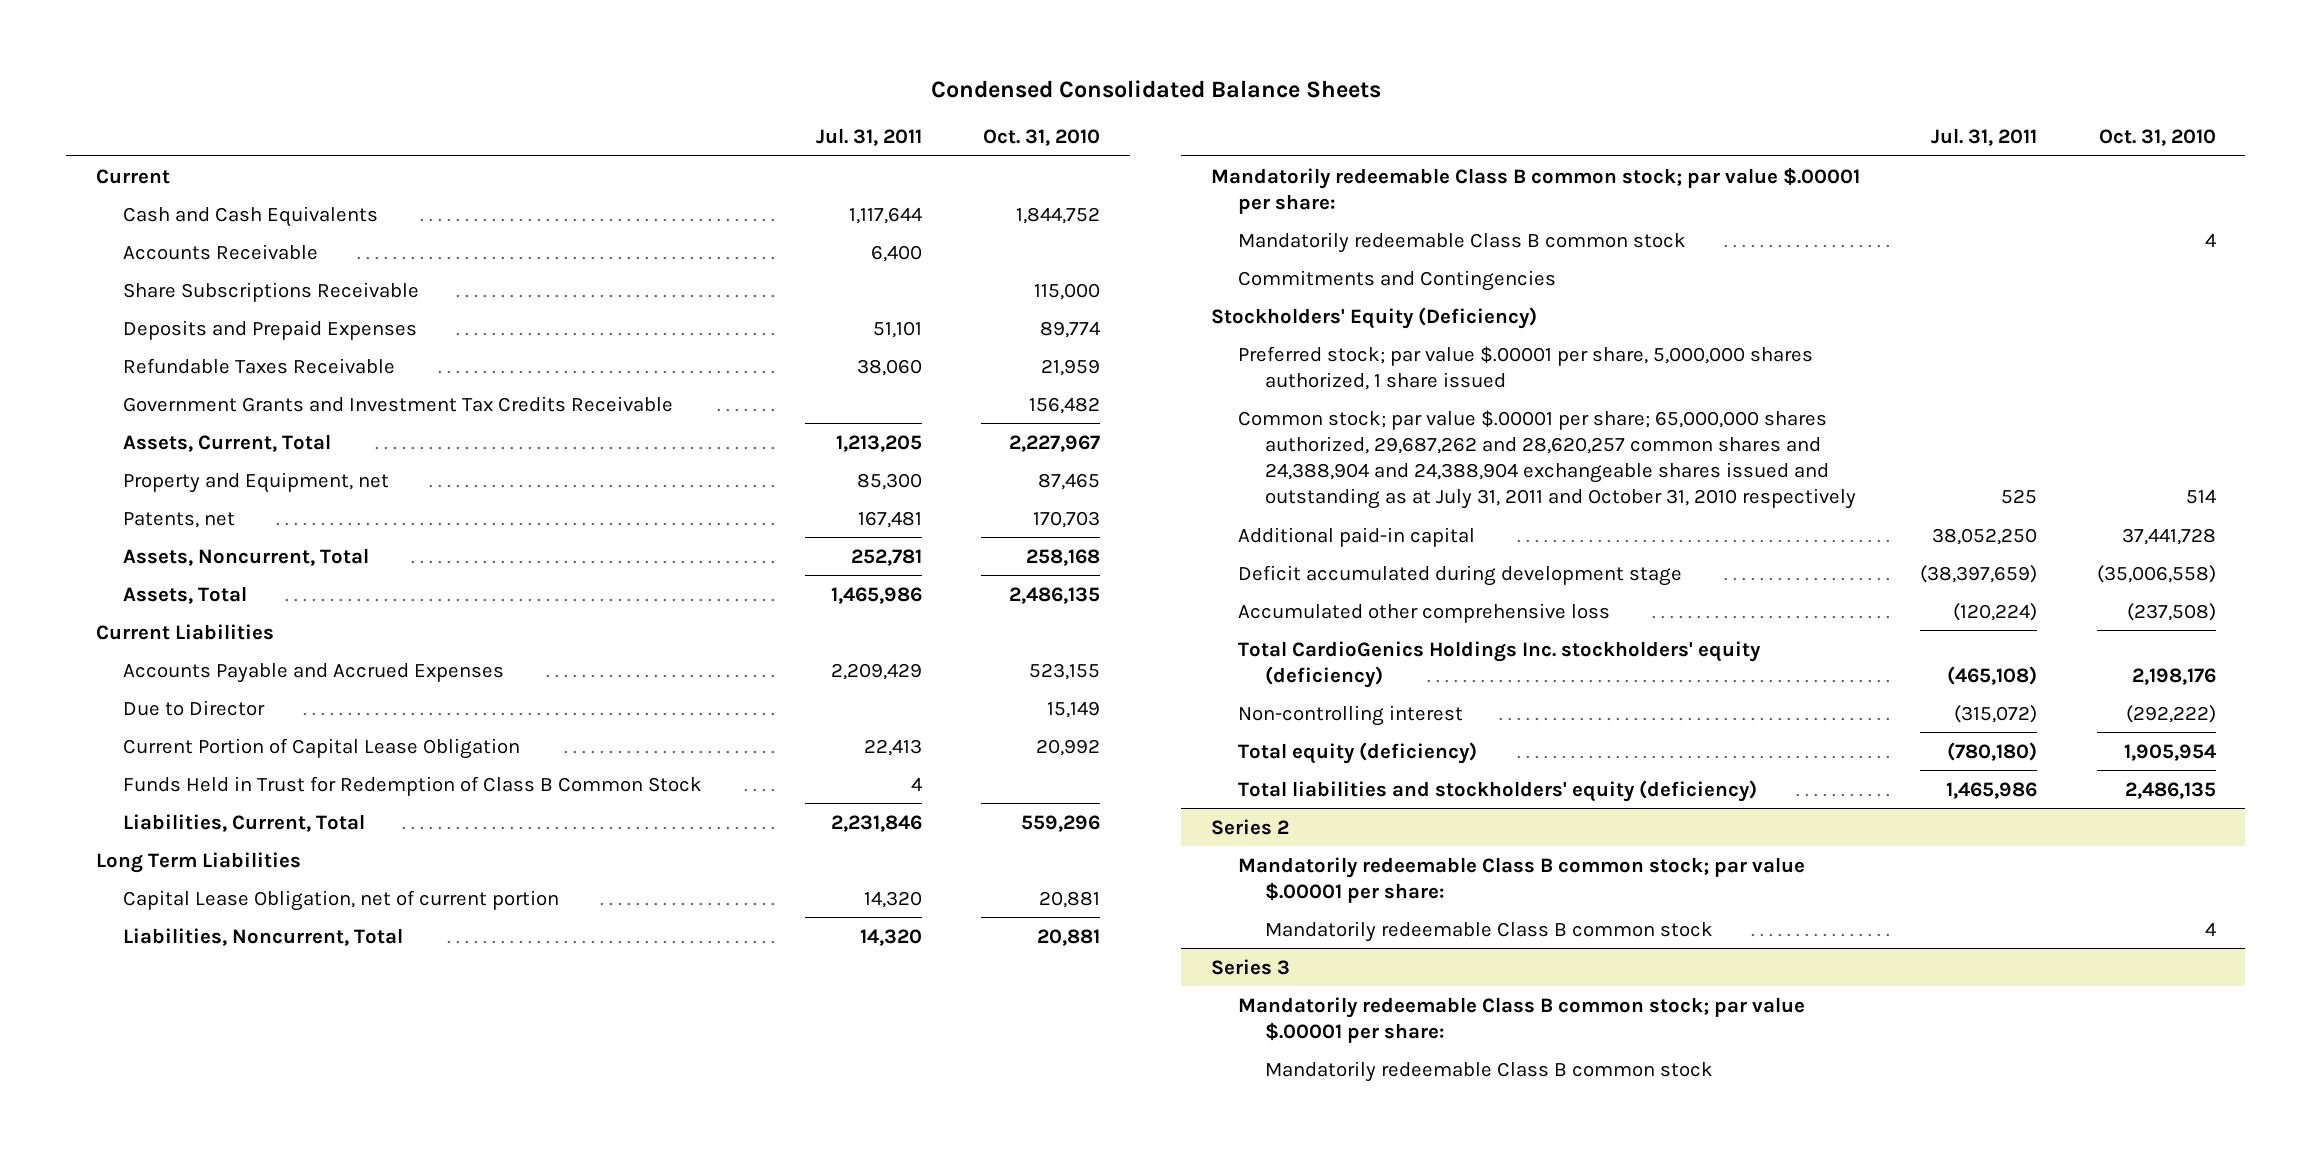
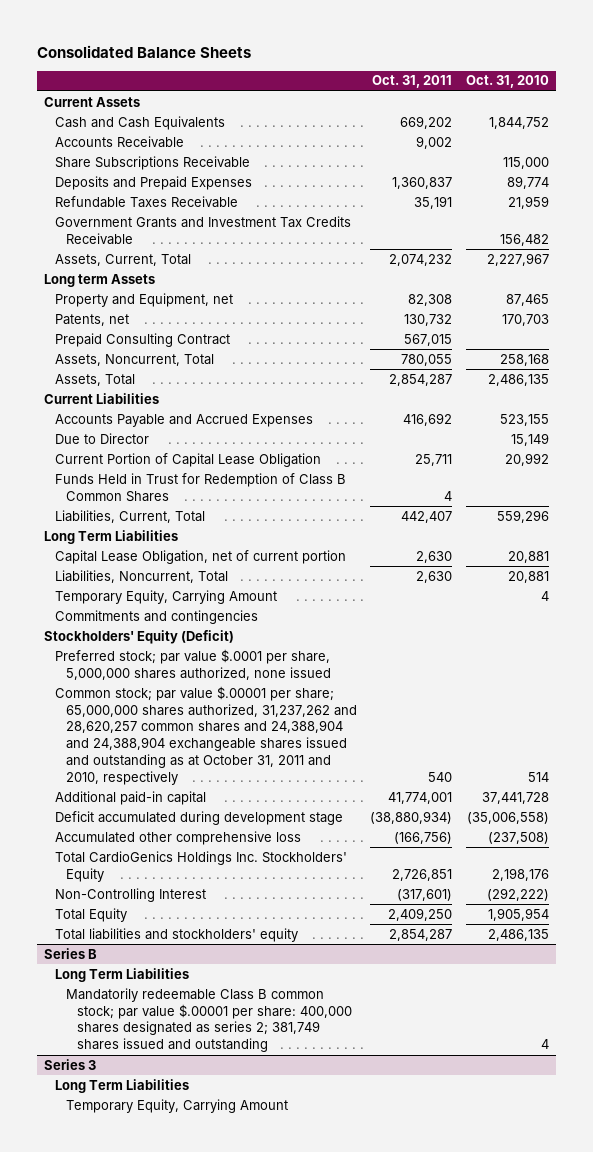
- Condensed Consolidated Balance Sheets
+ Consolidated Balance Sheets
- | Jul. 31, 2011 | Oct. 31, 2010
+ | Oct. 31, 2011 | Oct. 31, 2010
- Current
+ Current Assets
+ Long term Assets
+ Prepaid Consulting Contract | 567,015 |
- Funds Held in Trust for Redemption of Class B Common Stock | 4 |
+ Funds Held in Trust for Redemption of Class B Common Shares | 4 |
- Mandatorily redeemable Class B common stock; par value $.00001 per share:
- Mandatorily redeemable Class B common stock | | 4
- Commitments and Contingencies
- Stockholders' Equity (Deficiency)
- Preferred stock; par value $.00001 per share, 5,000,000 shares authorized, 1 share issued
- Common stock; par value $.00001 per share; 65,000,000 shares authorized, 29,687,262 and 28,620,257 common shares and 24,388,904 and 24,388,904 exchangeable shares issued and outstanding as at July 31, 2011 and October 31, 2010 respectively | 525 | 514
+ Temporary Equity, Carrying Amount | | 4
+ Commitments and contingencies
+ Stockholders' Equity (Deficit)
+ Preferred stock; par value $.0001 per share, 5,000,000 shares authorized, none issued
+ Common stock; par value $.00001 per share; 65,000,000 shares authorized, 31,237,262 and 28,620,257 common shares and 24,388,904 and 24,388,904 exchangeable shares issued and outstanding as at October 31, 2011 and 2010, respectively | 540 | 514
- Total CardioGenics Holdings Inc. stockholders' equity (deficiency) | (465,108) | 2,198,176
- Non-controlling interest | (315,072) | (292,222)
- Total equity (deficiency) | (780,180) | 1,905,954
- Total liabilities and stockholders' equity (deficiency) | 1,465,986 | 2,486,135
- Series 2
- Mandatorily redeemable Class B common stock; par value $.00001 per share:
- Mandatorily redeemable Class B common stock | | 4
+ Total CardioGenics Holdings Inc. Stockholders' Equity | 2,726,851 | 2,198,176
+ Non-Controlling Interest | (317,601) | (292,222)
+ Total Equity | 2,409,250 | 1,905,954
+ Total liabilities and stockholders' equity | 2,854,287 | 2,486,135
+ Series B
+ Long Term Liabilities
+ Mandatorily redeemable Class B common stock; par value $.00001 per share: 400,000 shares designated as series 2; 381,749 shares issued and outstanding | | 4
@ Series 3
- Mandatorily redeemable Class B common stock; par value $.00001 per share:
- Mandatorily redeemable Class B common stock
+ Long Term Liabilities
+ Temporary Equity, Carrying Amount

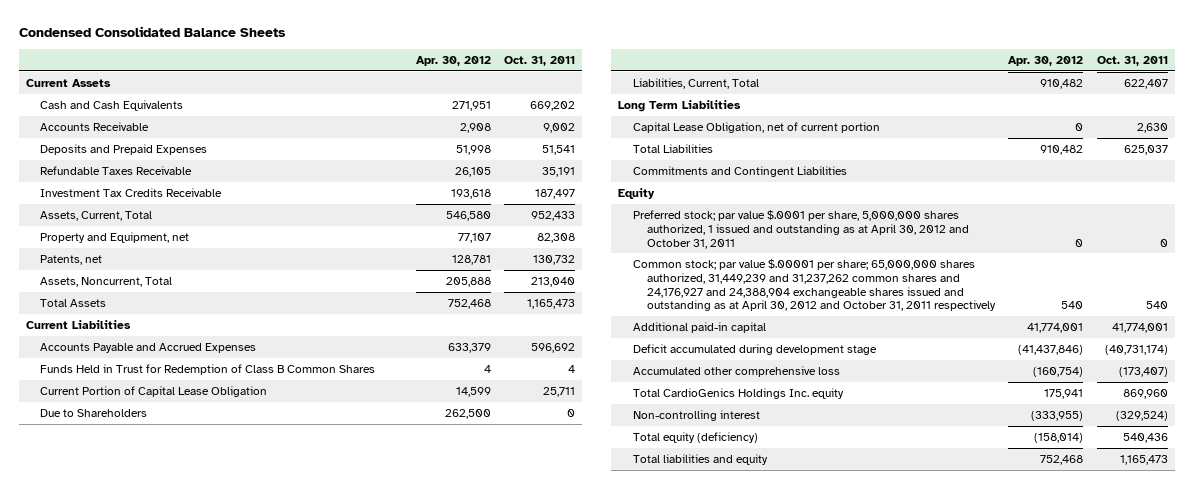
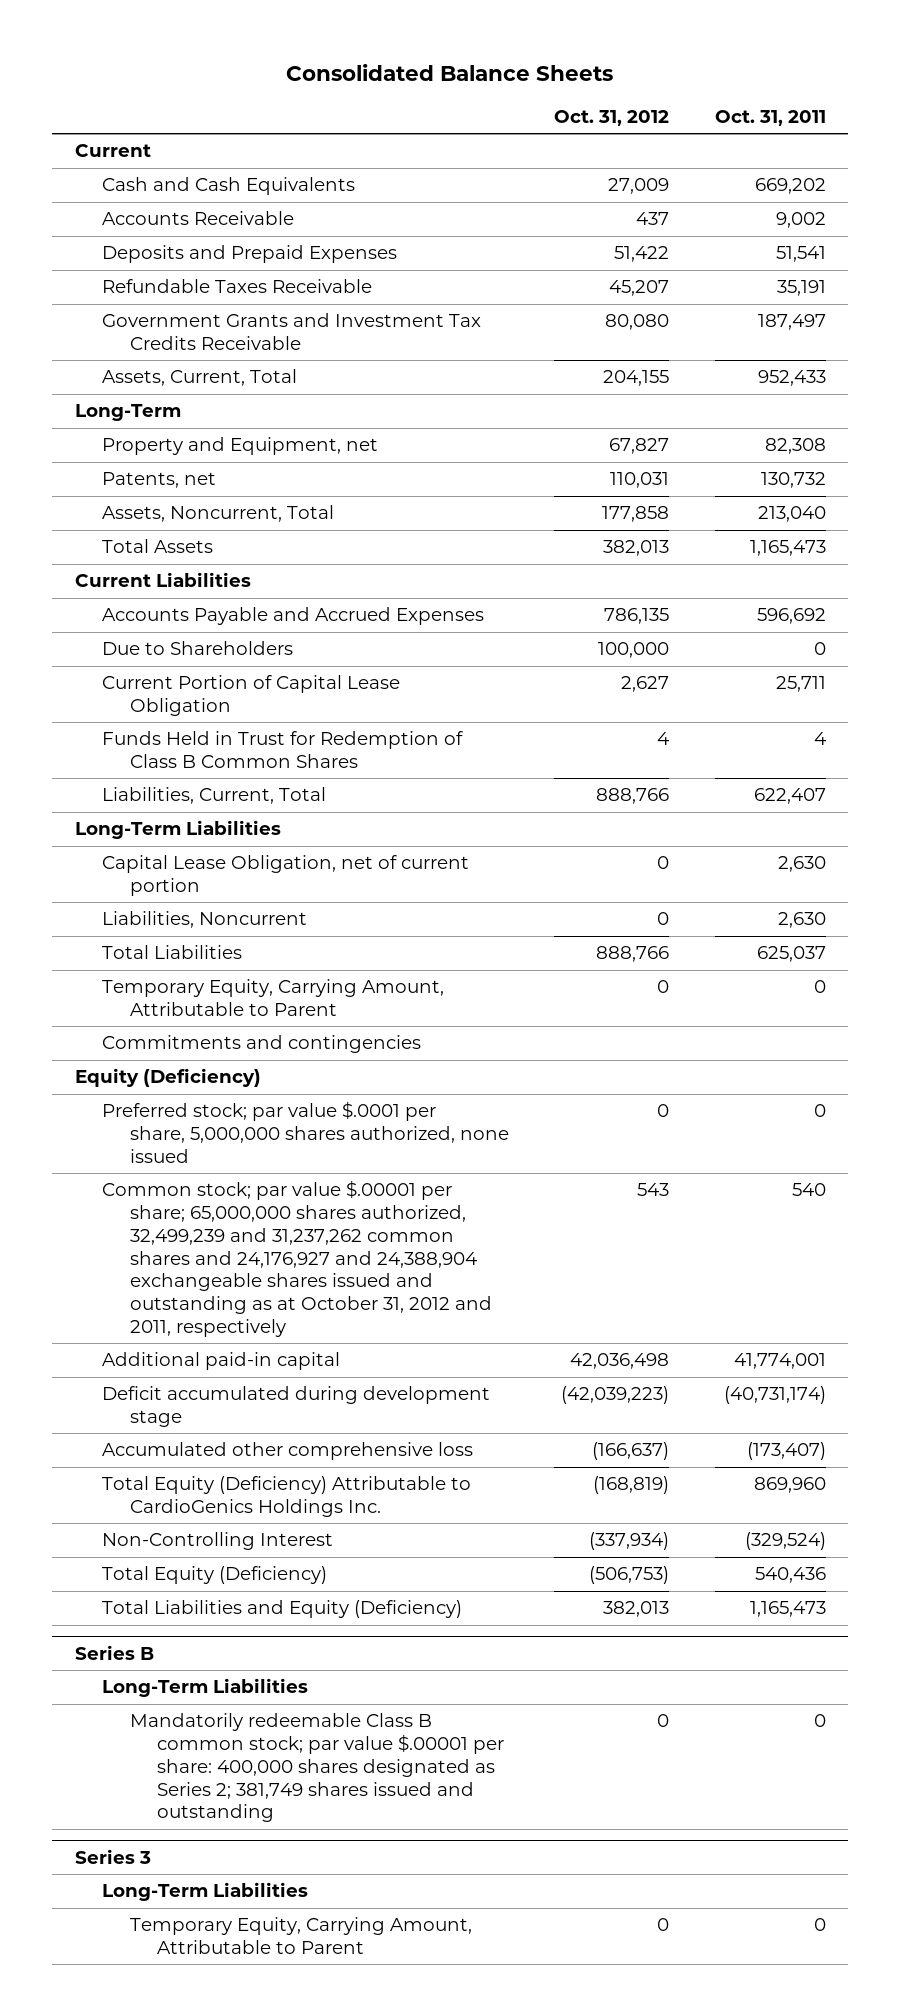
- Condensed Consolidated Balance Sheets
+ Consolidated Balance Sheets
- | Apr. 30, 2012 | Oct. 31, 2011
+ | Oct. 31, 2012 | Oct. 31, 2011
- Current Assets
+ Current
- Investment Tax Credits Receivable | 193,618 | 187,497
+ Government Grants and Investment Tax Credits Receivable | 80,080 | 187,497
+ Long-Term
moved down: Current Portion of Capital Lease Obligation | 2,627 | 25,711
moved down: Funds Held in Trust for Redemption of Class B Common Shares | 4 | 4
- Long Term Liabilities
+ Long-Term Liabilities
+ Liabilities, Noncurrent | 0 | 2,630
- Commitments and Contingent Liabilities
- Equity
- Preferred stock; par value $.0001 per share, 5,000,000 shares authorized, 1 issued and outstanding as at April 30, 2012 and October 31, 2011 | 0 | 0
- Common stock; par value $.00001 per share; 65,000,000 shares authorized, 31,449,239 and 31,237,262 common shares and 24,176,927 and 24,388,904 exchangeable shares issued and outstanding as at April 30, 2012 and October 31, 2011 respectively | 540 | 540
+ Temporary Equity, Carrying Amount, Attributable to Parent | 0 | 0
+ Commitments and contingencies
+ Equity (Deficiency)
+ Preferred stock; par value $.0001 per share, 5,000,000 shares authorized, none issued | 0 | 0
+ Common stock; par value $.00001 per share; 65,000,000 shares authorized, 32,499,239 and 31,237,262 common shares and 24,176,927 and 24,388,904 exchangeable shares issued and outstanding as at October 31, 2012 and 2011, respectively | 543 | 540
- Total CardioGenics Holdings Inc. equity | 175,941 | 869,960
- Non-controlling interest | (333,955) | (329,524)
- Total equity (deficiency) | (158,014) | 540,436
- Total liabilities and equity | 752,468 | 1,165,473
+ Total Equity (Deficiency) Attributable to CardioGenics Holdings Inc. | (168,819) | 869,960
+ Non-Controlling Interest | (337,934) | (329,524)
+ Total Equity (Deficiency) | (506,753) | 540,436
+ Total Liabilities and Equity (Deficiency) | 382,013 | 1,165,473
+ Series B
+ Long-Term Liabilities
+ Mandatorily redeemable Class B common stock; par value $.00001 per share: 400,000 shares designated as Series 2; 381,749 shares issued and outstanding | 0 | 0
+ Series 3
+ Long-Term Liabilities
+ Temporary Equity, Carrying Amount, Attributable to Parent | 0 | 0

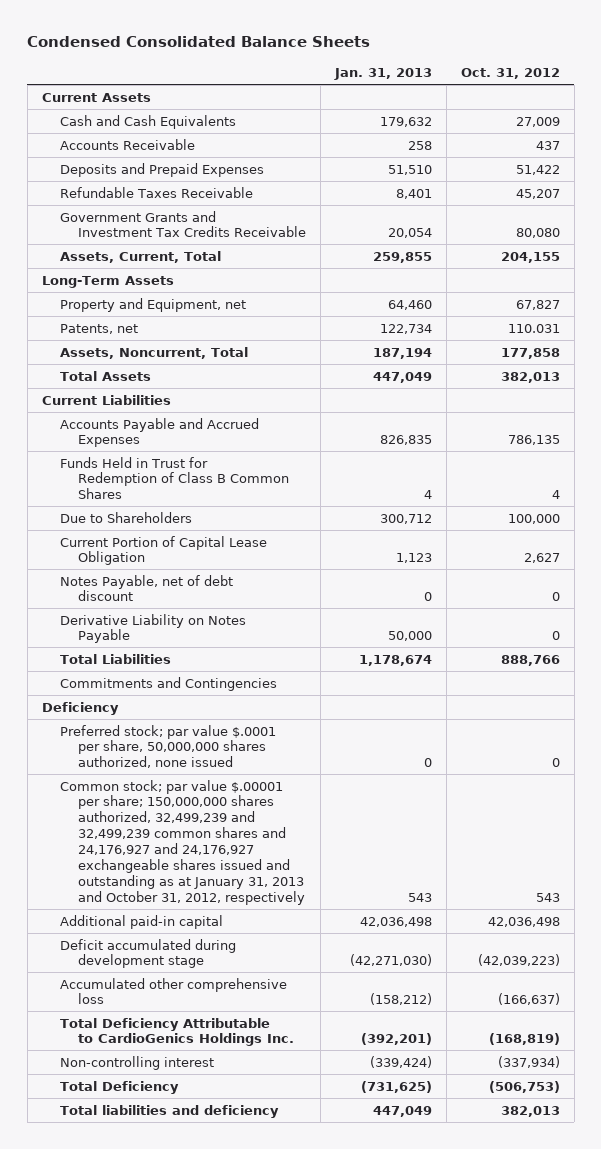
- Consolidated Balance Sheets
+ Condensed Consolidated Balance Sheets
- | Oct. 31, 2012 | Oct. 31, 2011
+ | Jan. 31, 2013 | Oct. 31, 2012
- Current
+ Current Assets
- Long-Term
+ Long-Term Assets
- Patents, net | 110,031 | 130,732
+ Patents, net | 122,734 | 110.031
moved up: Funds Held in Trust for Redemption of Class B Common Shares | 4 | 4
- Liabilities, Current, Total | 888,766 | 622,407
- Long-Term Liabilities
- Capital Lease Obligation, net of current portion | 0 | 2,630
- Liabilities, Noncurrent | 0 | 2,630
+ Notes Payable, net of debt discount | 0 | 0
+ Derivative Liability on Notes Payable | 50,000 | 0
- Temporary Equity, Carrying Amount, Attributable to Parent | 0 | 0
- Commitments and contingencies
- Equity (Deficiency)
- Preferred stock; par value $.0001 per share, 5,000,000 shares authorized, none issued | 0 | 0
- Common stock; par value $.00001 per share; 65,000,000 shares authorized, 32,499,239 and 31,237,262 common shares and 24,176,927 and 24,388,904 exchangeable shares issued and outstanding as at October 31, 2012 and 2011, respectively | 543 | 540
+ Commitments and Contingencies
+ Deficiency
+ Preferred stock; par value $.0001 per share, 50,000,000 shares authorized, none issued | 0 | 0
+ Common stock; par value $.00001 per share; 150,000,000 shares authorized, 32,499,239 and 32,499,239 common shares and 24,176,927 and 24,176,927 exchangeable shares issued and outstanding as at January 31, 2013 and October 31, 2012, respectively | 543 | 543
- Total Equity (Deficiency) Attributable to CardioGenics Holdings Inc. | (168,819) | 869,960
- Non-Controlling Interest | (337,934) | (329,524)
- Total Equity (Deficiency) | (506,753) | 540,436
- Total Liabilities and Equity (Deficiency) | 382,013 | 1,165,473
- Series B
- Long-Term Liabilities
- Mandatorily redeemable Class B common stock; par value $.00001 per share: 400,000 shares designated as Series 2; 381,749 shares issued and outstanding | 0 | 0
- Series 3
- Long-Term Liabilities
- Temporary Equity, Carrying Amount, Attributable to Parent | 0 | 0
+ Total Deficiency Attributable to CardioGenics Holdings Inc. | (392,201) | (168,819)
+ Non-controlling interest | (339,424) | (337,934)
+ Total Deficiency | (731,625) | (506,753)
+ Total liabilities and deficiency | 447,049 | 382,013

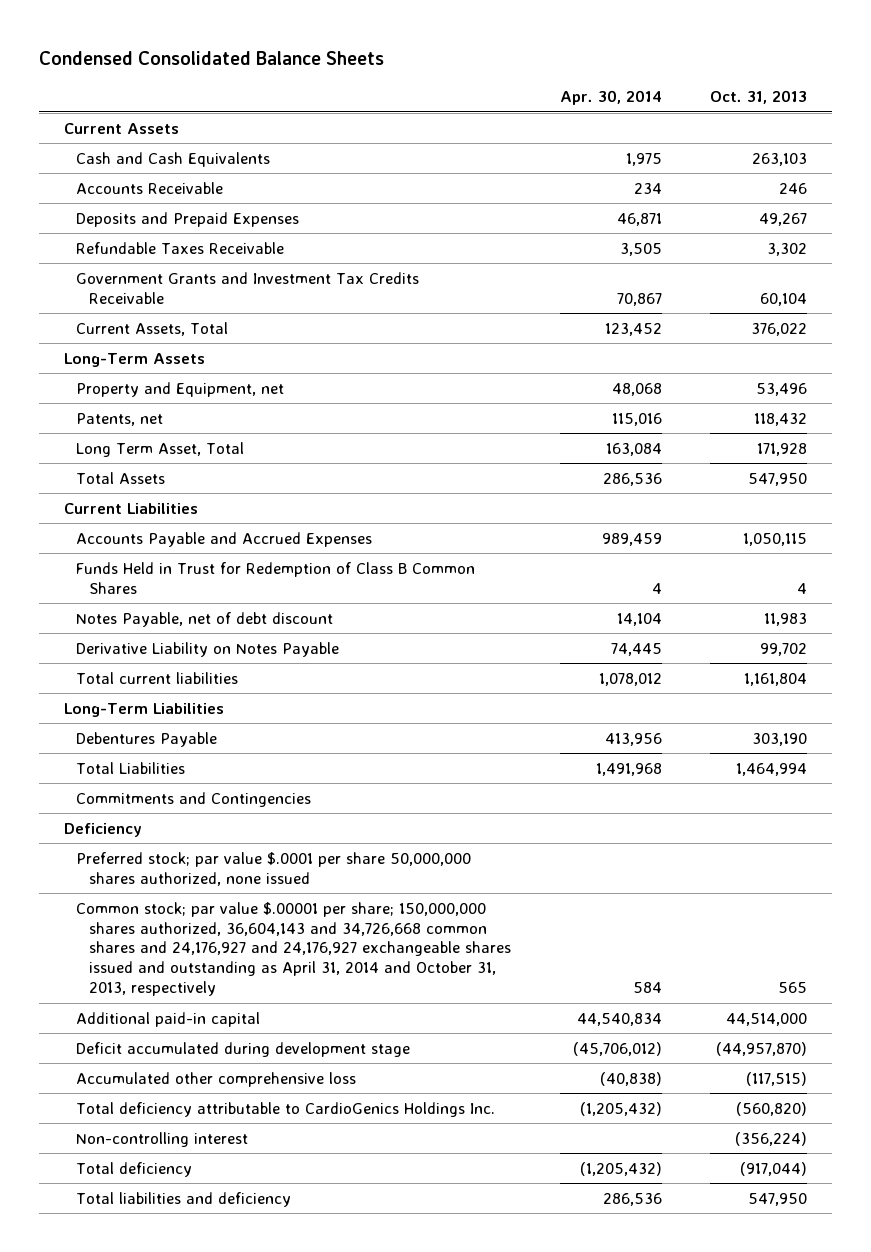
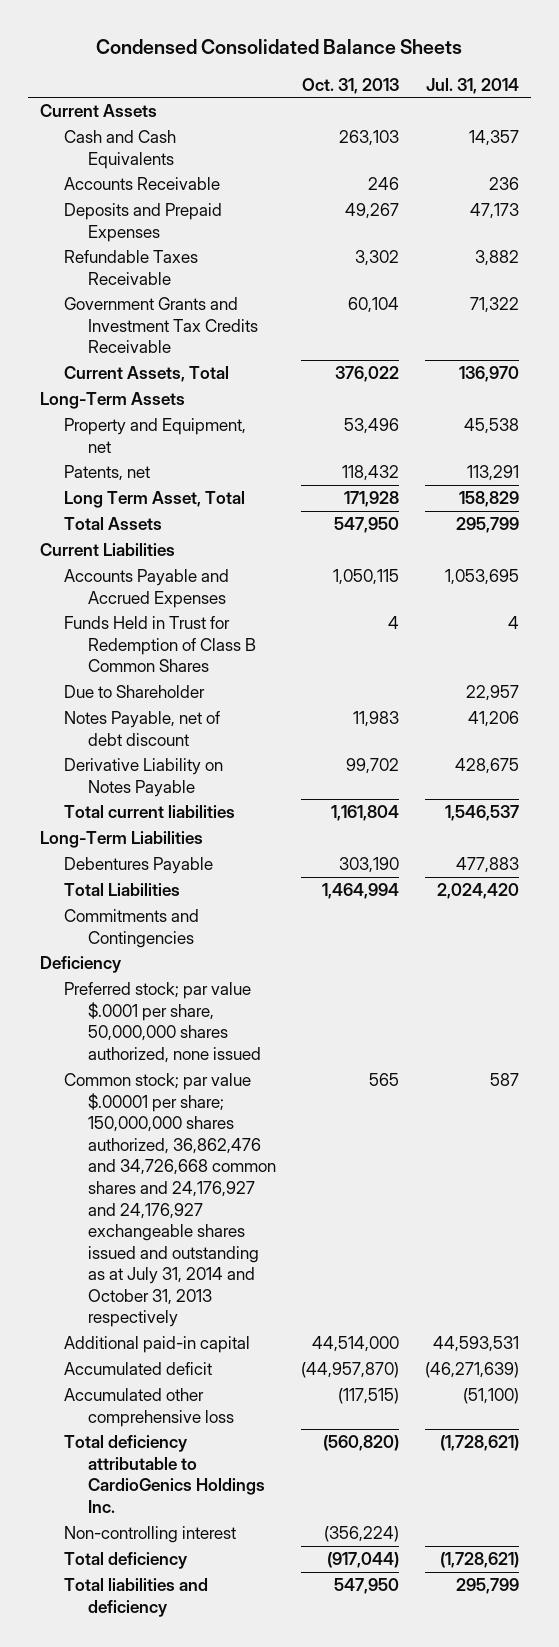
- | Apr. 30, 2014 | Oct. 31, 2013
+ | Oct. 31, 2013 | Jul. 31, 2014
+ Due to Shareholder | | 22,957
- Preferred stock; par value $.0001 per share 50,000,000 shares authorized, none issued
- Common stock; par value $.00001 per share; 150,000,000 shares authorized, 36,604,143 and 34,726,668 common shares and 24,176,927 and 24,176,927 exchangeable shares issued and outstanding as April 31, 2014 and October 31, 2013, respectively | 584 | 565
+ Preferred stock; par value $.0001 per share, 50,000,000 shares authorized, none issued
+ Common stock; par value $.00001 per share; 150,000,000 shares authorized, 36,862,476 and 34,726,668 common shares and 24,176,927 and 24,176,927 exchangeable shares issued and outstanding as at July 31, 2014 and October 31, 2013 respectively | 565 | 587
- Deficit accumulated during development stage | (45,706,012) | (44,957,870)
+ Accumulated deficit | (44,957,870) | (46,271,639)

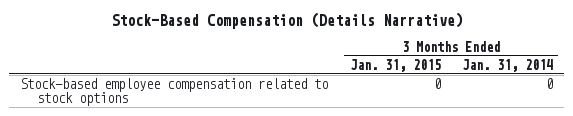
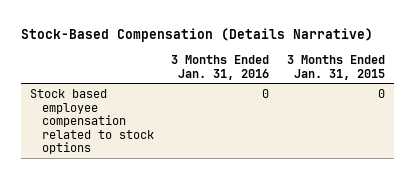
- | 3 Months Ended Jan. 31, 2015 | 3 Months Ended Jan. 31, 2014
+ | 3 Months Ended Jan. 31, 2016 | 3 Months Ended Jan. 31, 2015
- Stock-based employee compensation related to stock options | 0 | 0
+ Stock based employee compensation related to stock options | 0 | 0

